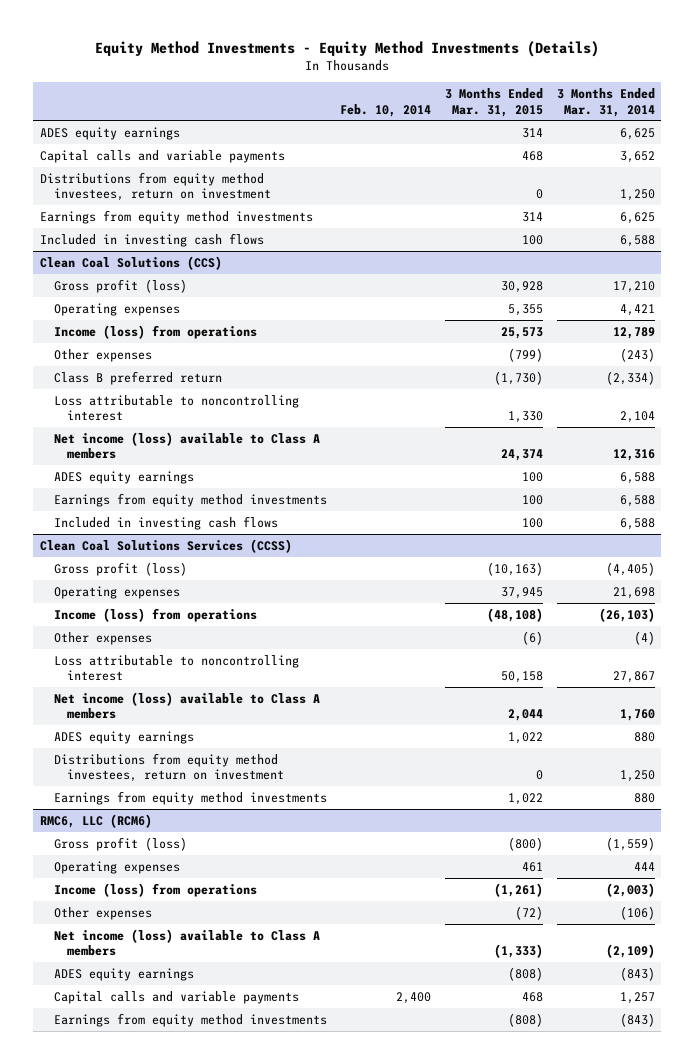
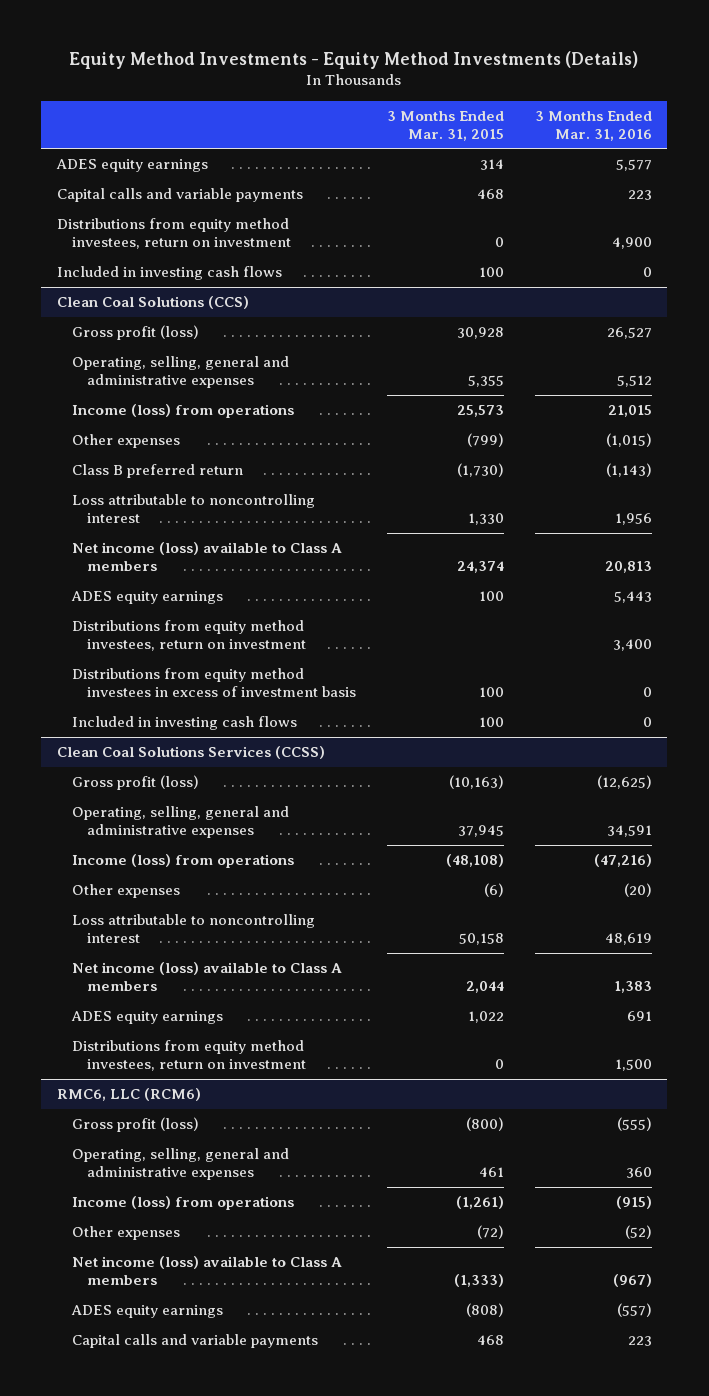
- | Feb. 10, 2014 | 3 Months Ended Mar. 31, 2015 | 3 Months Ended Mar. 31, 2014
+ | 3 Months Ended Mar. 31, 2015 | 3 Months Ended Mar. 31, 2016
- Earnings from equity method investments | | 314 | 6,625
@ Clean Coal Solutions (CCS)
- Operating expenses | | 5,355 | 4,421
+ Operating, selling, general and administrative expenses | 5,355 | 5,512
- Earnings from equity method investments | | 100 | 6,588
+ Distributions from equity method investees, return on investment | | 3,400
+ Distributions from equity method investees in excess of investment basis | 100 | 0
@ Clean Coal Solutions Services (CCSS)
- Operating expenses | | 37,945 | 21,698
+ Operating, selling, general and administrative expenses | 37,945 | 34,591
- Earnings from equity method investments | | 1,022 | 880
@ RMC6, LLC (RCM6)
- Operating expenses | | 461 | 444
+ Operating, selling, general and administrative expenses | 461 | 360
- Earnings from equity method investments | | (808) | (843)

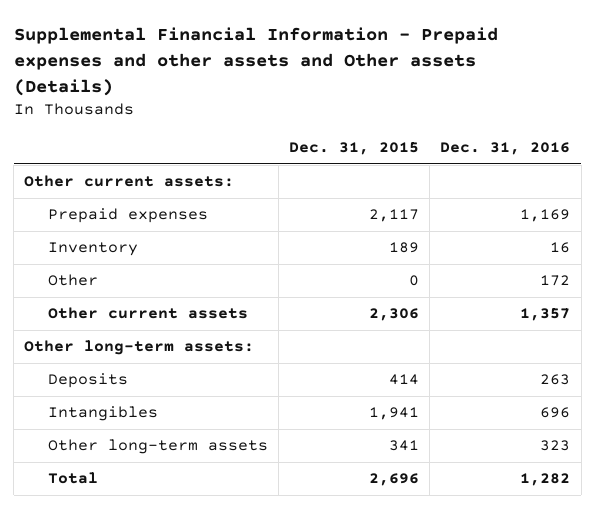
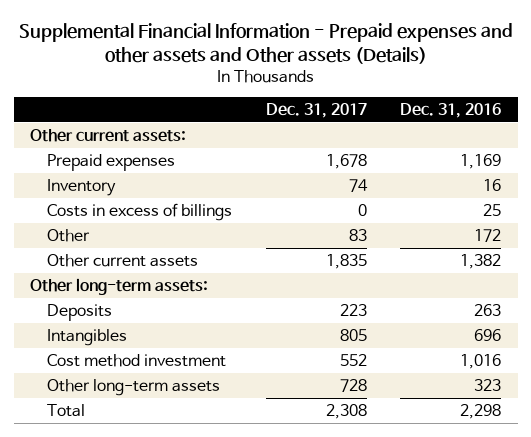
- | Dec. 31, 2015 | Dec. 31, 2016
+ | Dec. 31, 2017 | Dec. 31, 2016
+ Costs in excess of billings | 0 | 25
- Other current assets | 2,306 | 1,357
+ Other current assets | 1,835 | 1,382
+ Cost method investment | 552 | 1,016
- Total | 2,696 | 1,282
+ Total | 2,308 | 2,298

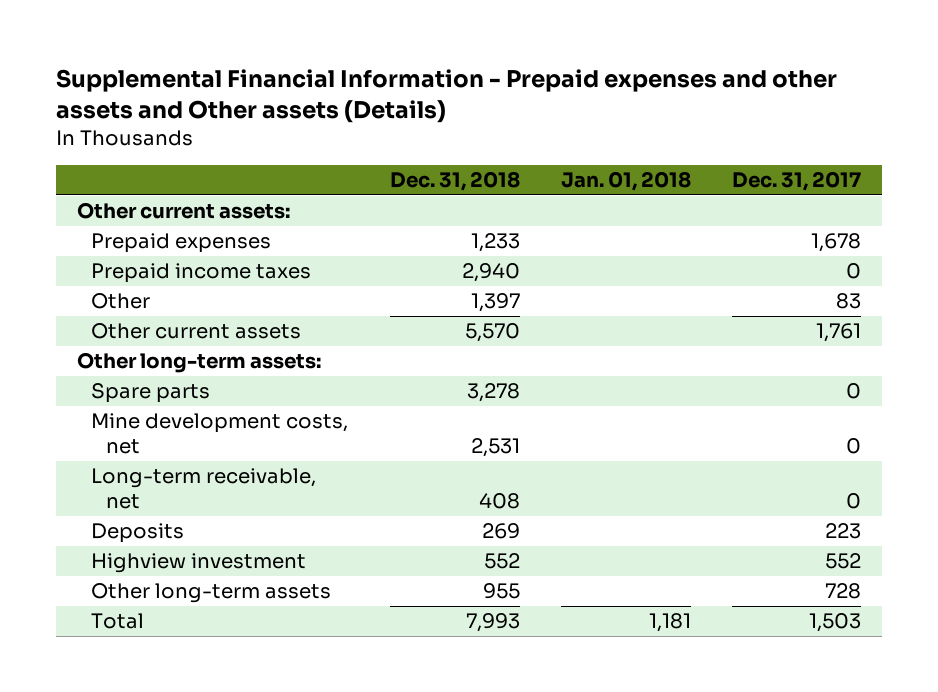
- | Dec. 31, 2017 | Dec. 31, 2016
+ | Dec. 31, 2018 | Jan. 01, 2018 | Dec. 31, 2017
- Inventory | 74 | 16
- Costs in excess of billings | 0 | 25
+ Prepaid income taxes | 2,940 | | 0
- Other current assets | 1,835 | 1,382
+ Other current assets | 5,570 | | 1,761
+ Spare parts | 3,278 | | 0
+ Mine development costs, net | 2,531 | | 0
+ Long-term receivable, net | 408 | | 0
- Intangibles | 805 | 696
- Cost method investment | 552 | 1,016
+ Highview investment | 552 | | 552
- Total | 2,308 | 2,298
+ Total | 7,993 | 1,181 | 1,503

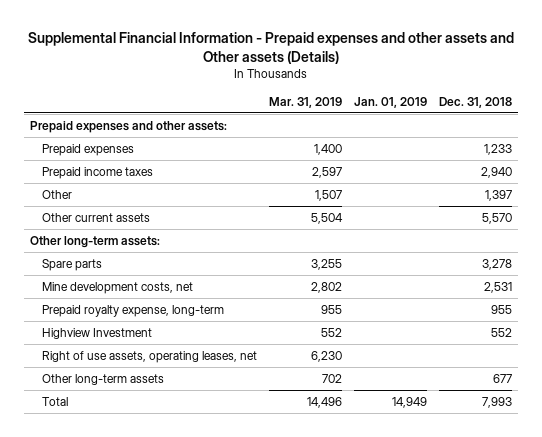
- | Dec. 31, 2018 | Jan. 01, 2018 | Dec. 31, 2017
+ | Mar. 31, 2019 | Jan. 01, 2019 | Dec. 31, 2018
- Other current assets:
+ Prepaid expenses and other assets:
- Long-term receivable, net | 408 | | 0
- Deposits | 269 | | 223
- Highview investment | 552 | | 552
- Other long-term assets | 955 | | 728
+ Prepaid royalty expense, long-term | 955 | | 955
+ Highview Investment | 552 | | 552
+ Right of use assets, operating leases, net | 6,230 | |
+ Other long-term assets | 702 | | 677

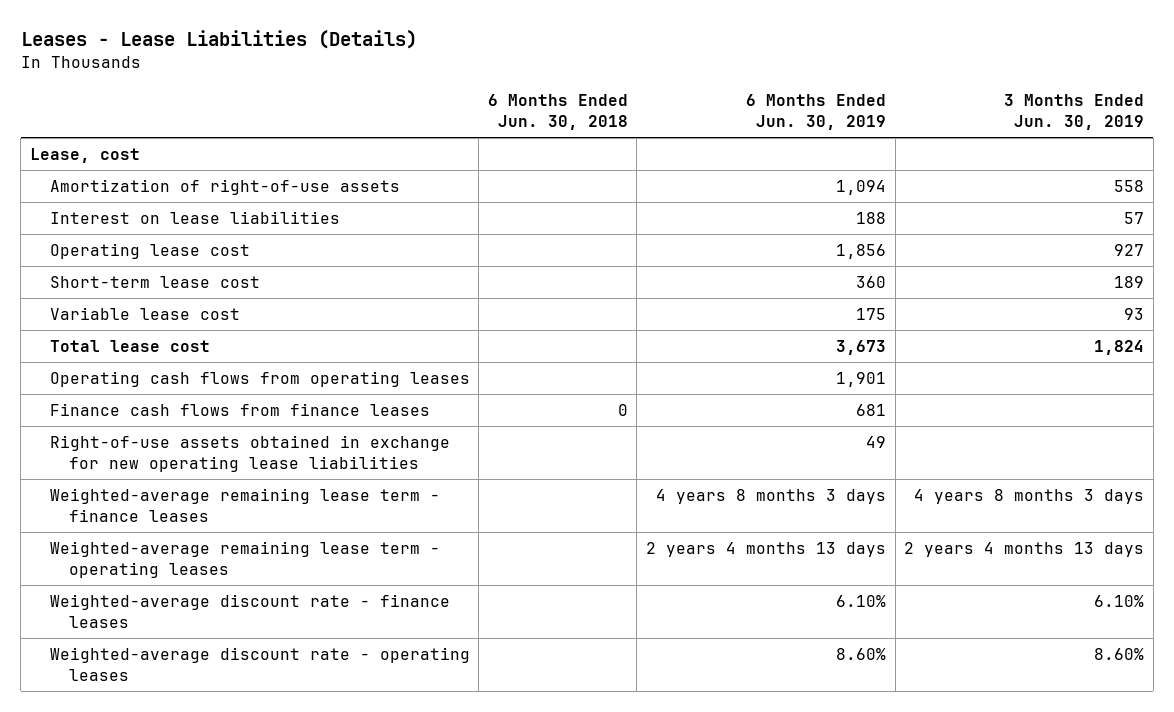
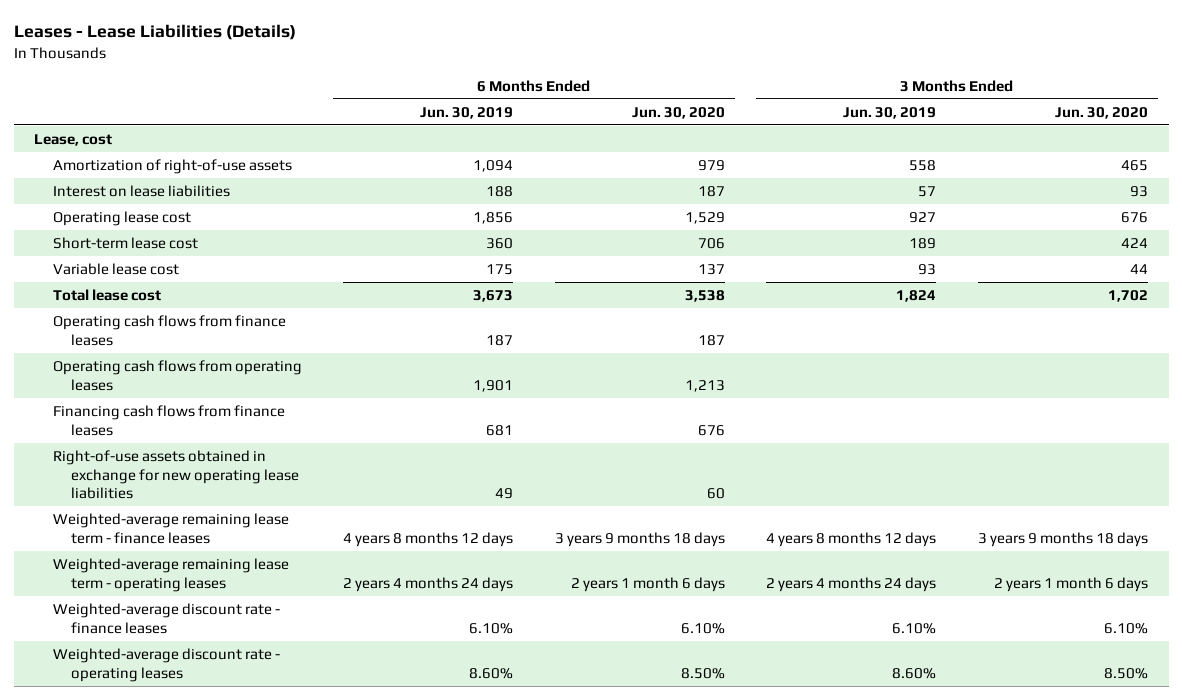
- | 6 Months Ended Jun. 30, 2018 | 6 Months Ended Jun. 30, 2019 | 3 Months Ended Jun. 30, 2019
+ | 6 Months Ended Jun. 30, 2019 | 6 Months Ended Jun. 30, 2020 | 3 Months Ended Jun. 30, 2019 | 3 Months Ended Jun. 30, 2020
+ Operating cash flows from finance leases | 187 | 187 | |
- Finance cash flows from finance leases | 0 | 681 |
+ Financing cash flows from finance leases | 681 | 676 | |
- Weighted-average remaining lease term - finance leases | | 4 years 8 months 3 days | 4 years 8 months 3 days
- Weighted-average remaining lease term - operating leases | | 2 years 4 months 13 days | 2 years 4 months 13 days
+ Weighted-average remaining lease term - finance leases | 4 years 8 months 12 days | 3 years 9 months 18 days | 4 years 8 months 12 days | 3 years 9 months 18 days
+ Weighted-average remaining lease term - operating leases | 2 years 4 months 24 days | 2 years 1 month 6 days | 2 years 4 months 24 days | 2 years 1 month 6 days

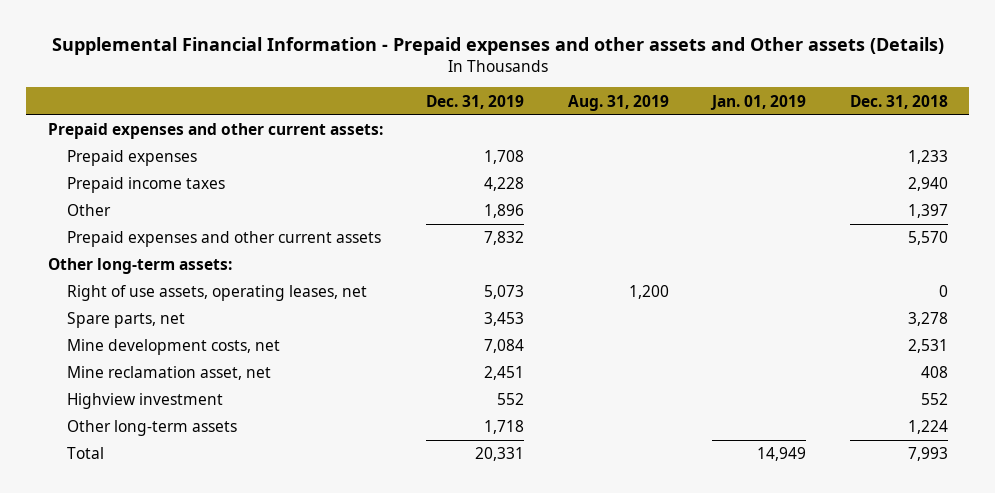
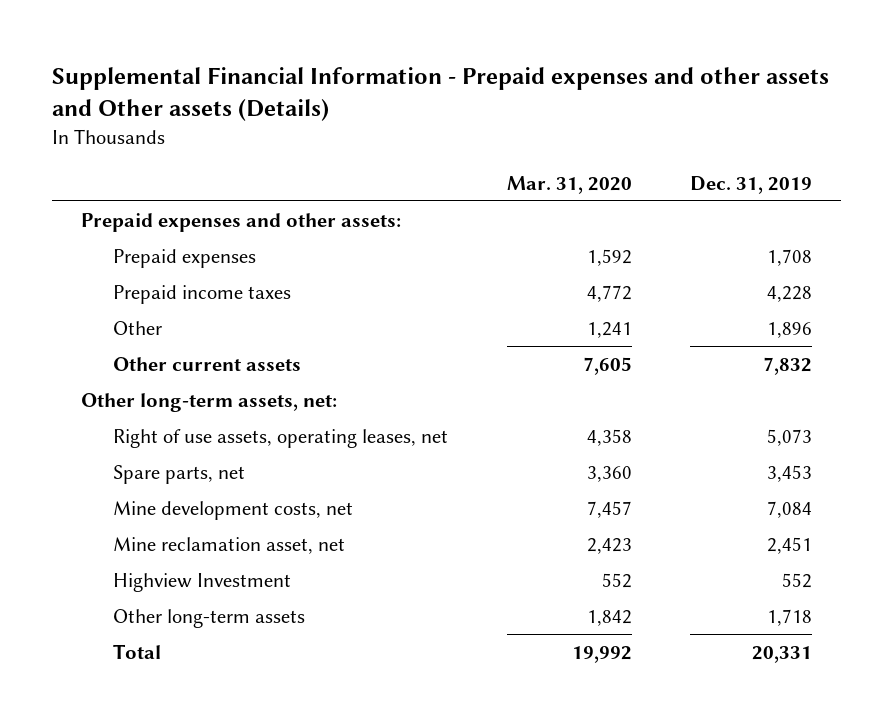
- | Dec. 31, 2019 | Aug. 31, 2019 | Jan. 01, 2019 | Dec. 31, 2018
+ | Mar. 31, 2020 | Dec. 31, 2019
- Prepaid expenses and other current assets:
+ Prepaid expenses and other assets:
- Prepaid expenses and other current assets | 7,832 | | | 5,570
- Other long-term assets:
+ Other current assets | 7,605 | 7,832
+ Other long-term assets, net:
- Highview investment | 552 | | | 552
+ Highview Investment | 552 | 552

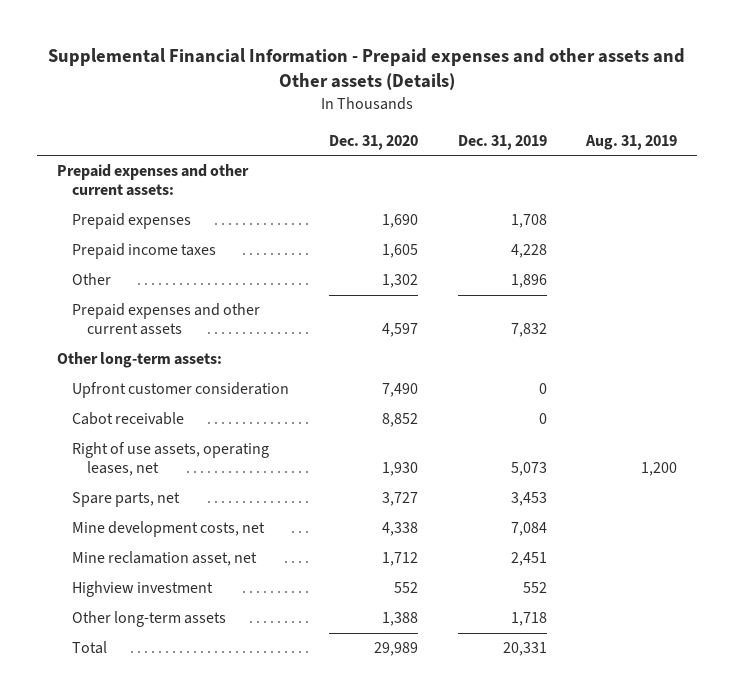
- | Mar. 31, 2020 | Dec. 31, 2019
+ | Dec. 31, 2020 | Dec. 31, 2019 | Aug. 31, 2019
- Prepaid expenses and other assets:
+ Prepaid expenses and other current assets:
- Other current assets | 7,605 | 7,832
- Other long-term assets, net:
+ Prepaid expenses and other current assets | 4,597 | 7,832 |
+ Other long-term assets:
+ Upfront customer consideration | 7,490 | 0 |
+ Cabot receivable | 8,852 | 0 |
- Highview Investment | 552 | 552
+ Highview investment | 552 | 552 |

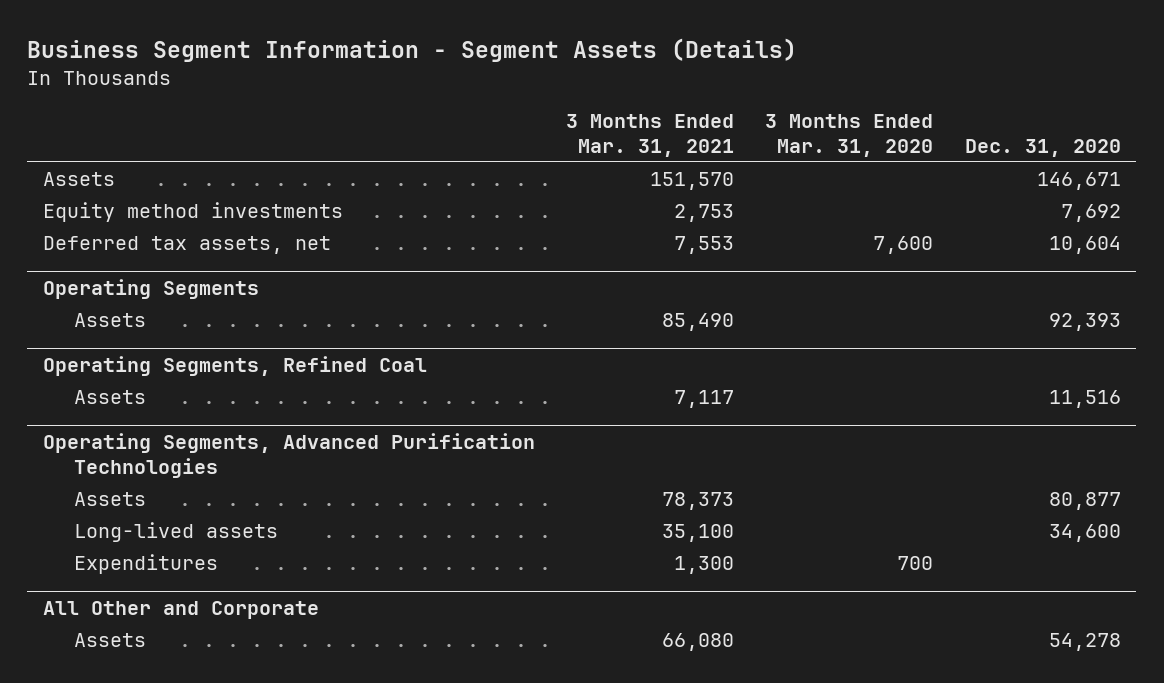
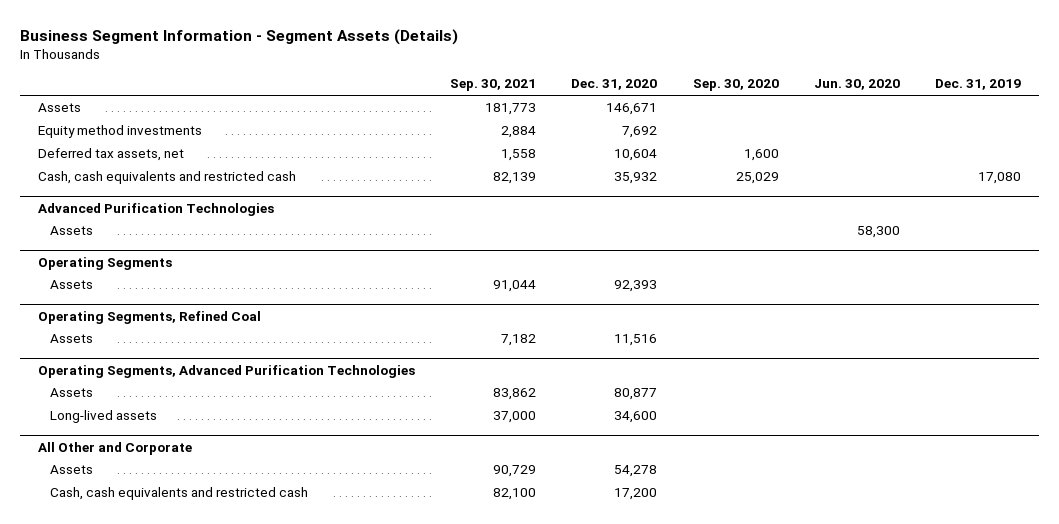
- | 3 Months Ended Mar. 31, 2021 | 3 Months Ended Mar. 31, 2020 | Dec. 31, 2020
+ | Sep. 30, 2021 | Dec. 31, 2020 | Sep. 30, 2020 | Jun. 30, 2020 | Dec. 31, 2019
+ Cash, cash equivalents and restricted cash | 82,139 | 35,932 | 25,029 | | 17,080
+ Advanced Purification Technologies
+ Assets | | | | 58,300 |
@ Operating Segments, Advanced Purification Technologies
- Expenditures | 1,300 | 700 |
@ All Other and Corporate
+ Cash, cash equivalents and restricted cash | 82,100 | 17,200 | | |

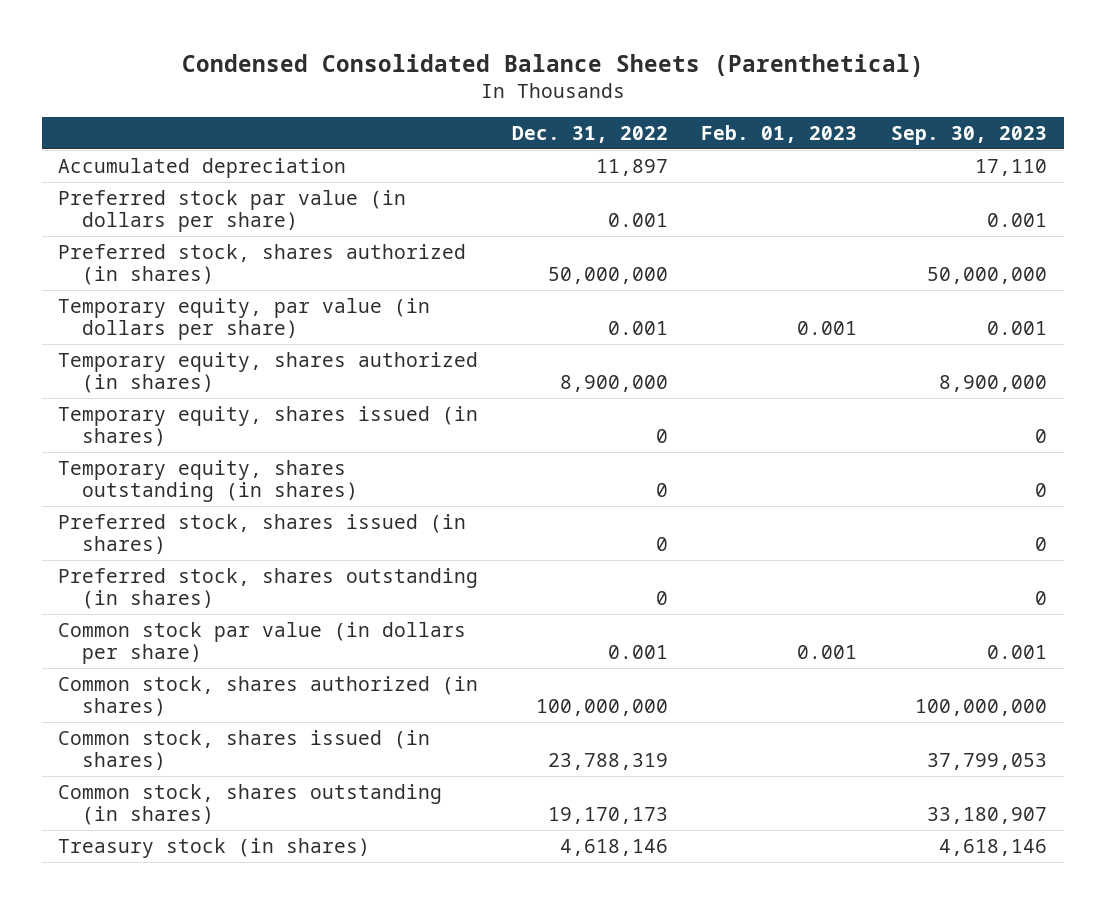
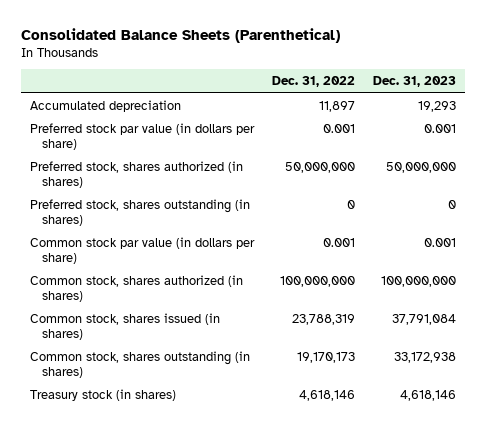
- Condensed Consolidated Balance Sheets (Parenthetical)
+ Consolidated Balance Sheets (Parenthetical)
- | Dec. 31, 2022 | Feb. 01, 2023 | Sep. 30, 2023
+ | Dec. 31, 2022 | Dec. 31, 2023
- Temporary equity, par value (in dollars per share) | 0.001 | 0.001 | 0.001
- Temporary equity, shares authorized (in shares) | 8,900,000 | | 8,900,000
- Temporary equity, shares issued (in shares) | 0 | | 0
- Temporary equity, shares outstanding (in shares) | 0 | | 0
- Preferred stock, shares issued (in shares) | 0 | | 0

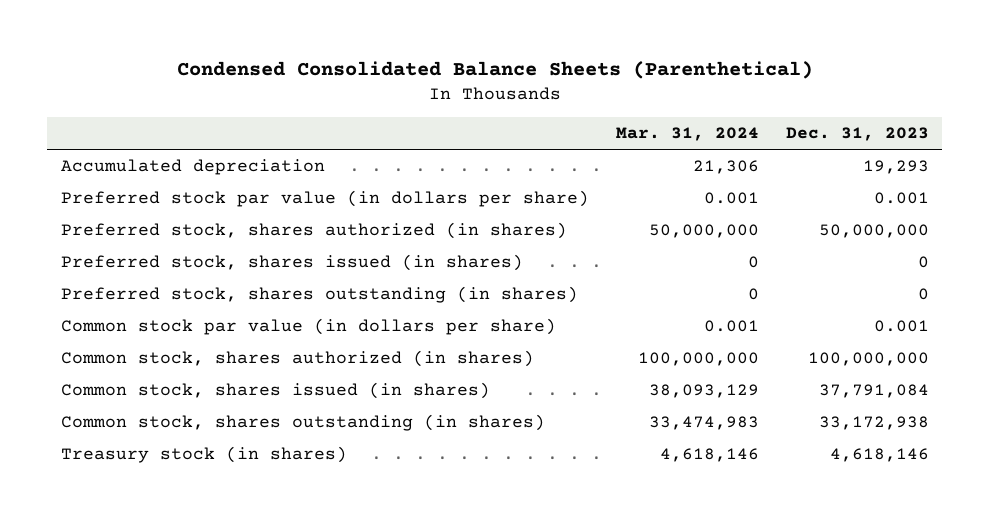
- Consolidated Balance Sheets (Parenthetical)
+ Condensed Consolidated Balance Sheets (Parenthetical)
- | Dec. 31, 2022 | Dec. 31, 2023
+ | Mar. 31, 2024 | Dec. 31, 2023
+ Preferred stock, shares issued (in shares) | 0 | 0

